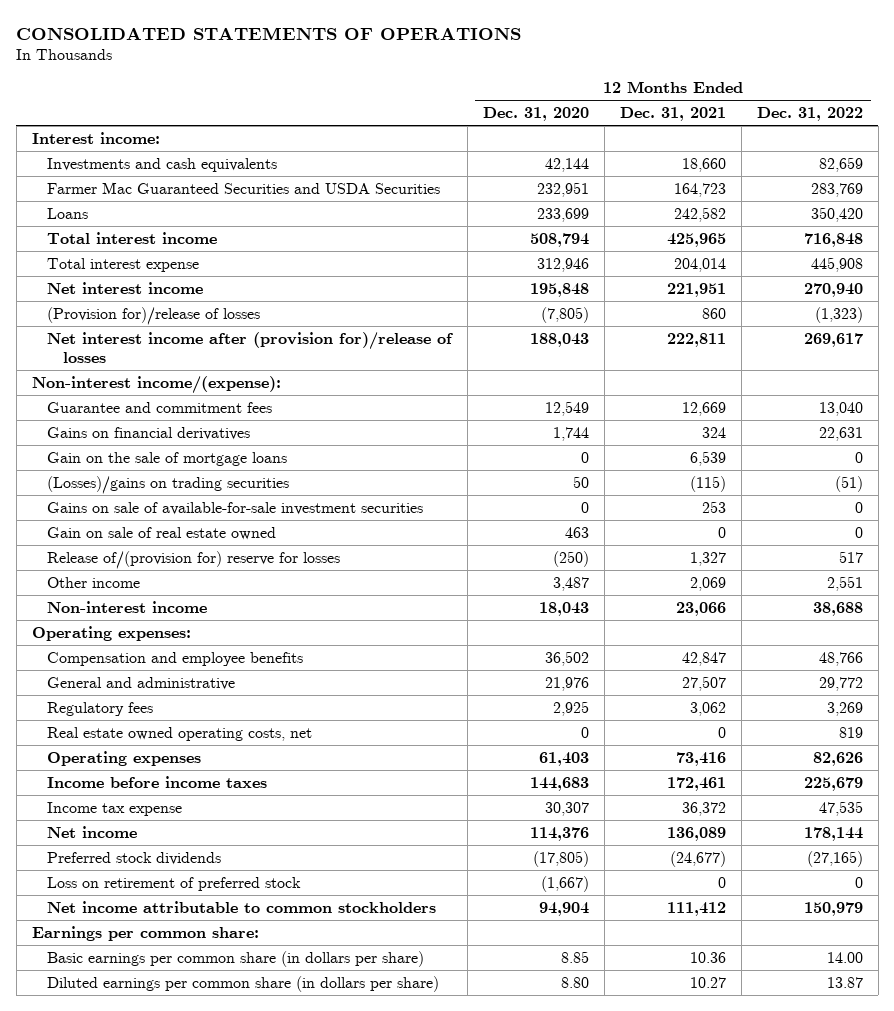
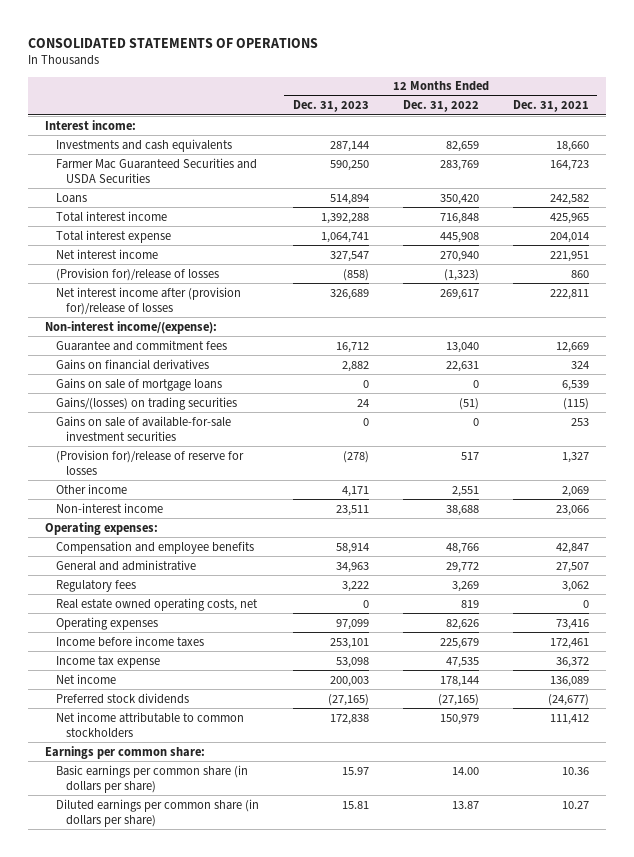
- | 12 Months Ended Dec. 31, 2020 | 12 Months Ended Dec. 31, 2021 | 12 Months Ended Dec. 31, 2022
+ | 12 Months Ended Dec. 31, 2023 | 12 Months Ended Dec. 31, 2022 | 12 Months Ended Dec. 31, 2021
- Gain on the sale of mortgage loans | 0 | 6,539 | 0
- (Losses)/gains on trading securities | 50 | (115) | (51)
+ Gains on sale of mortgage loans | 0 | 0 | 6,539
+ Gains/(losses) on trading securities | 24 | (51) | (115)
- Gain on sale of real estate owned | 463 | 0 | 0
- Release of/(provision for) reserve for losses | (250) | 1,327 | 517
+ (Provision for)/release of reserve for losses | (278) | 517 | 1,327
- Loss on retirement of preferred stock | (1,667) | 0 | 0

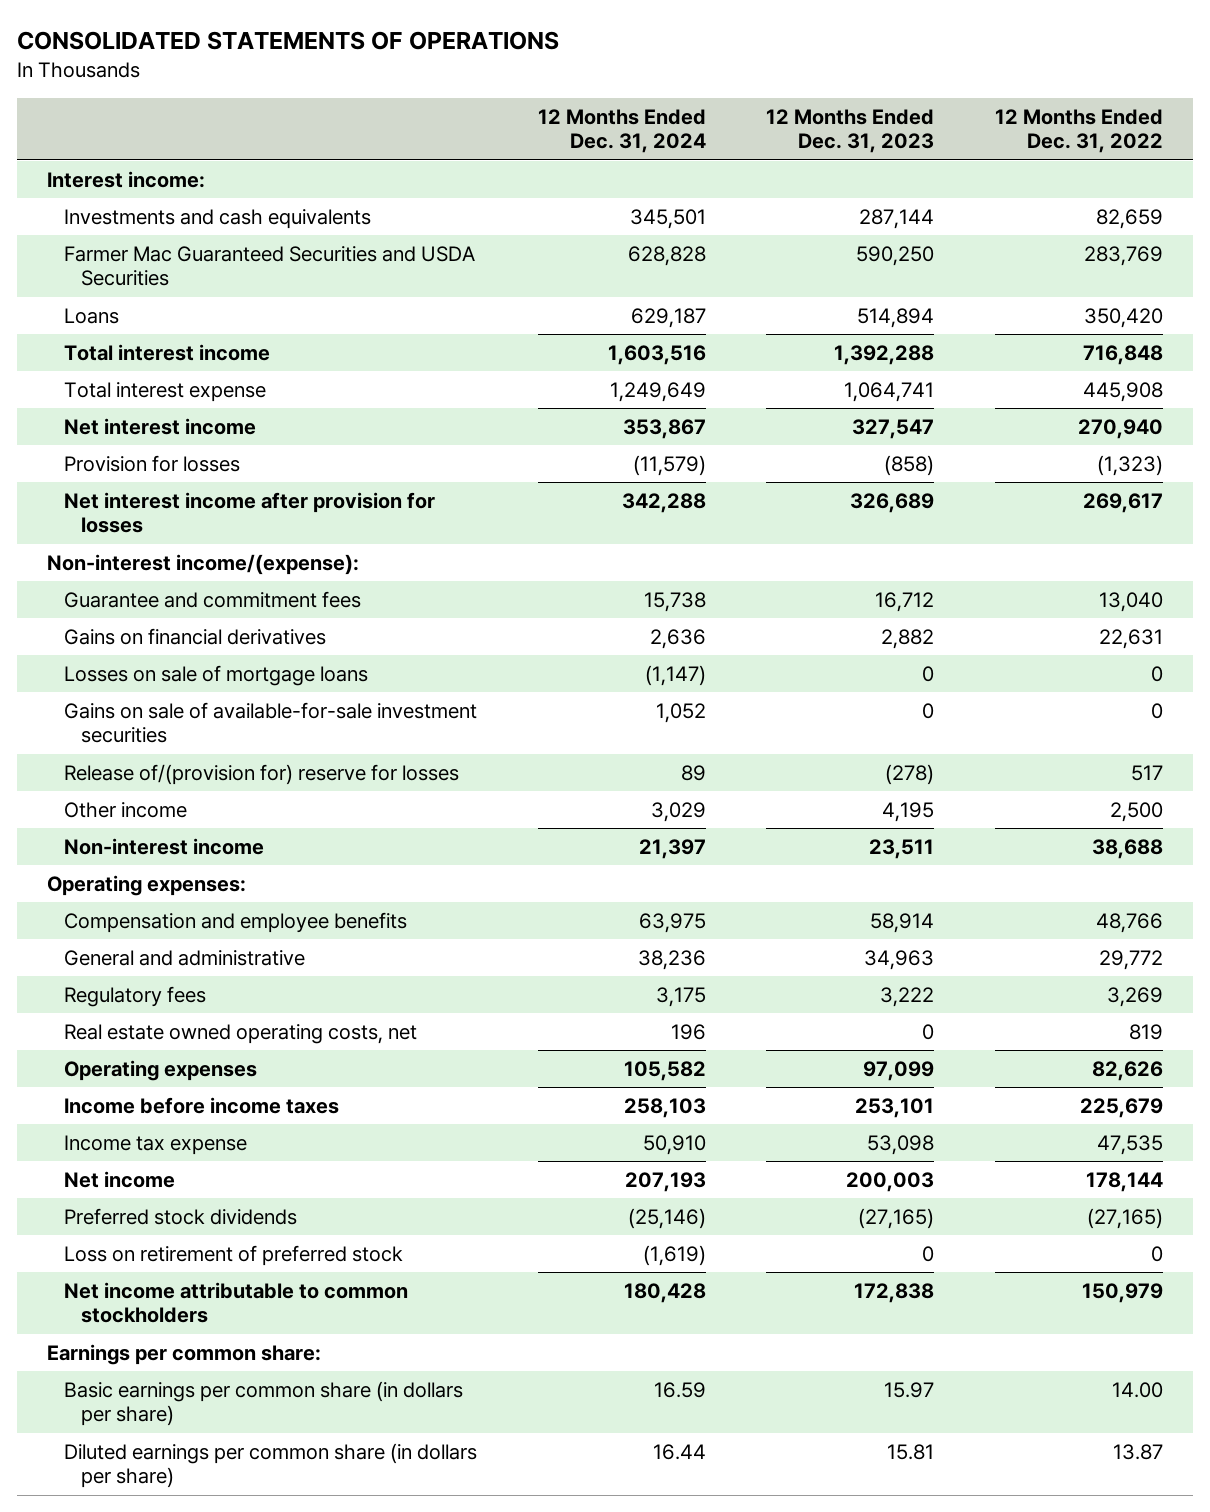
- | 12 Months Ended Dec. 31, 2023 | 12 Months Ended Dec. 31, 2022 | 12 Months Ended Dec. 31, 2021
+ | 12 Months Ended Dec. 31, 2024 | 12 Months Ended Dec. 31, 2023 | 12 Months Ended Dec. 31, 2022
- (Provision for)/release of losses | (858) | (1,323) | 860
- Net interest income after (provision for)/release of losses | 326,689 | 269,617 | 222,811
+ Provision for losses | (11,579) | (858) | (1,323)
+ Net interest income after provision for losses | 342,288 | 326,689 | 269,617
- Gains on sale of mortgage loans | 0 | 0 | 6,539
- Gains/(losses) on trading securities | 24 | (51) | (115)
+ Losses on sale of mortgage loans | (1,147) | 0 | 0
- (Provision for)/release of reserve for losses | (278) | 517 | 1,327
- Other income | 4,171 | 2,551 | 2,069
+ Release of/(provision for) reserve for losses | 89 | (278) | 517
+ Other income | 3,029 | 4,195 | 2,500
+ Loss on retirement of preferred stock | (1,619) | 0 | 0

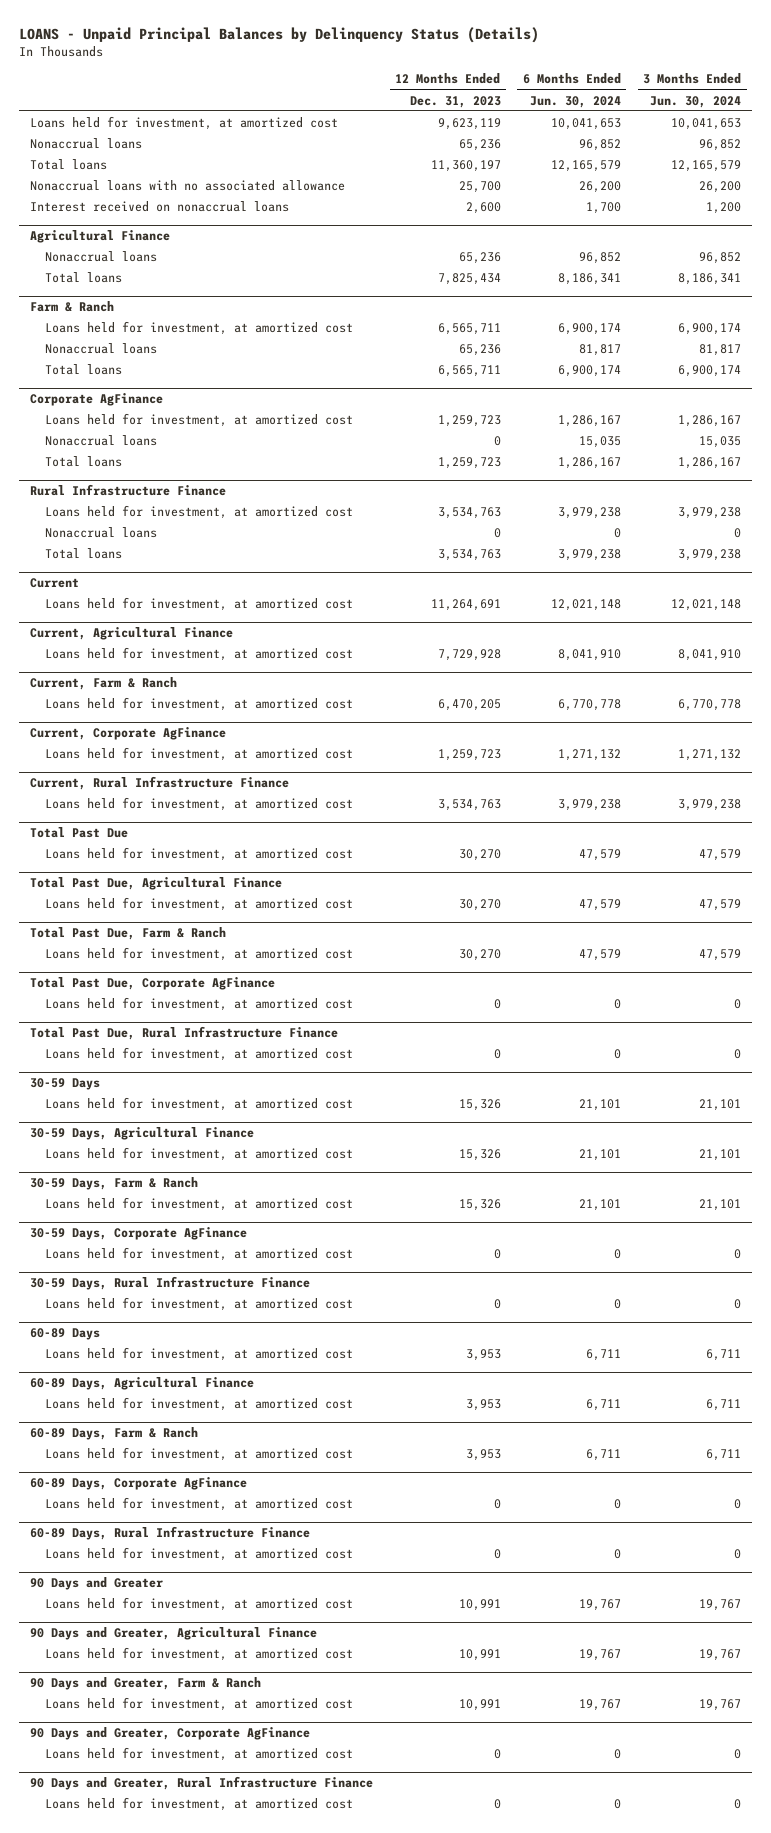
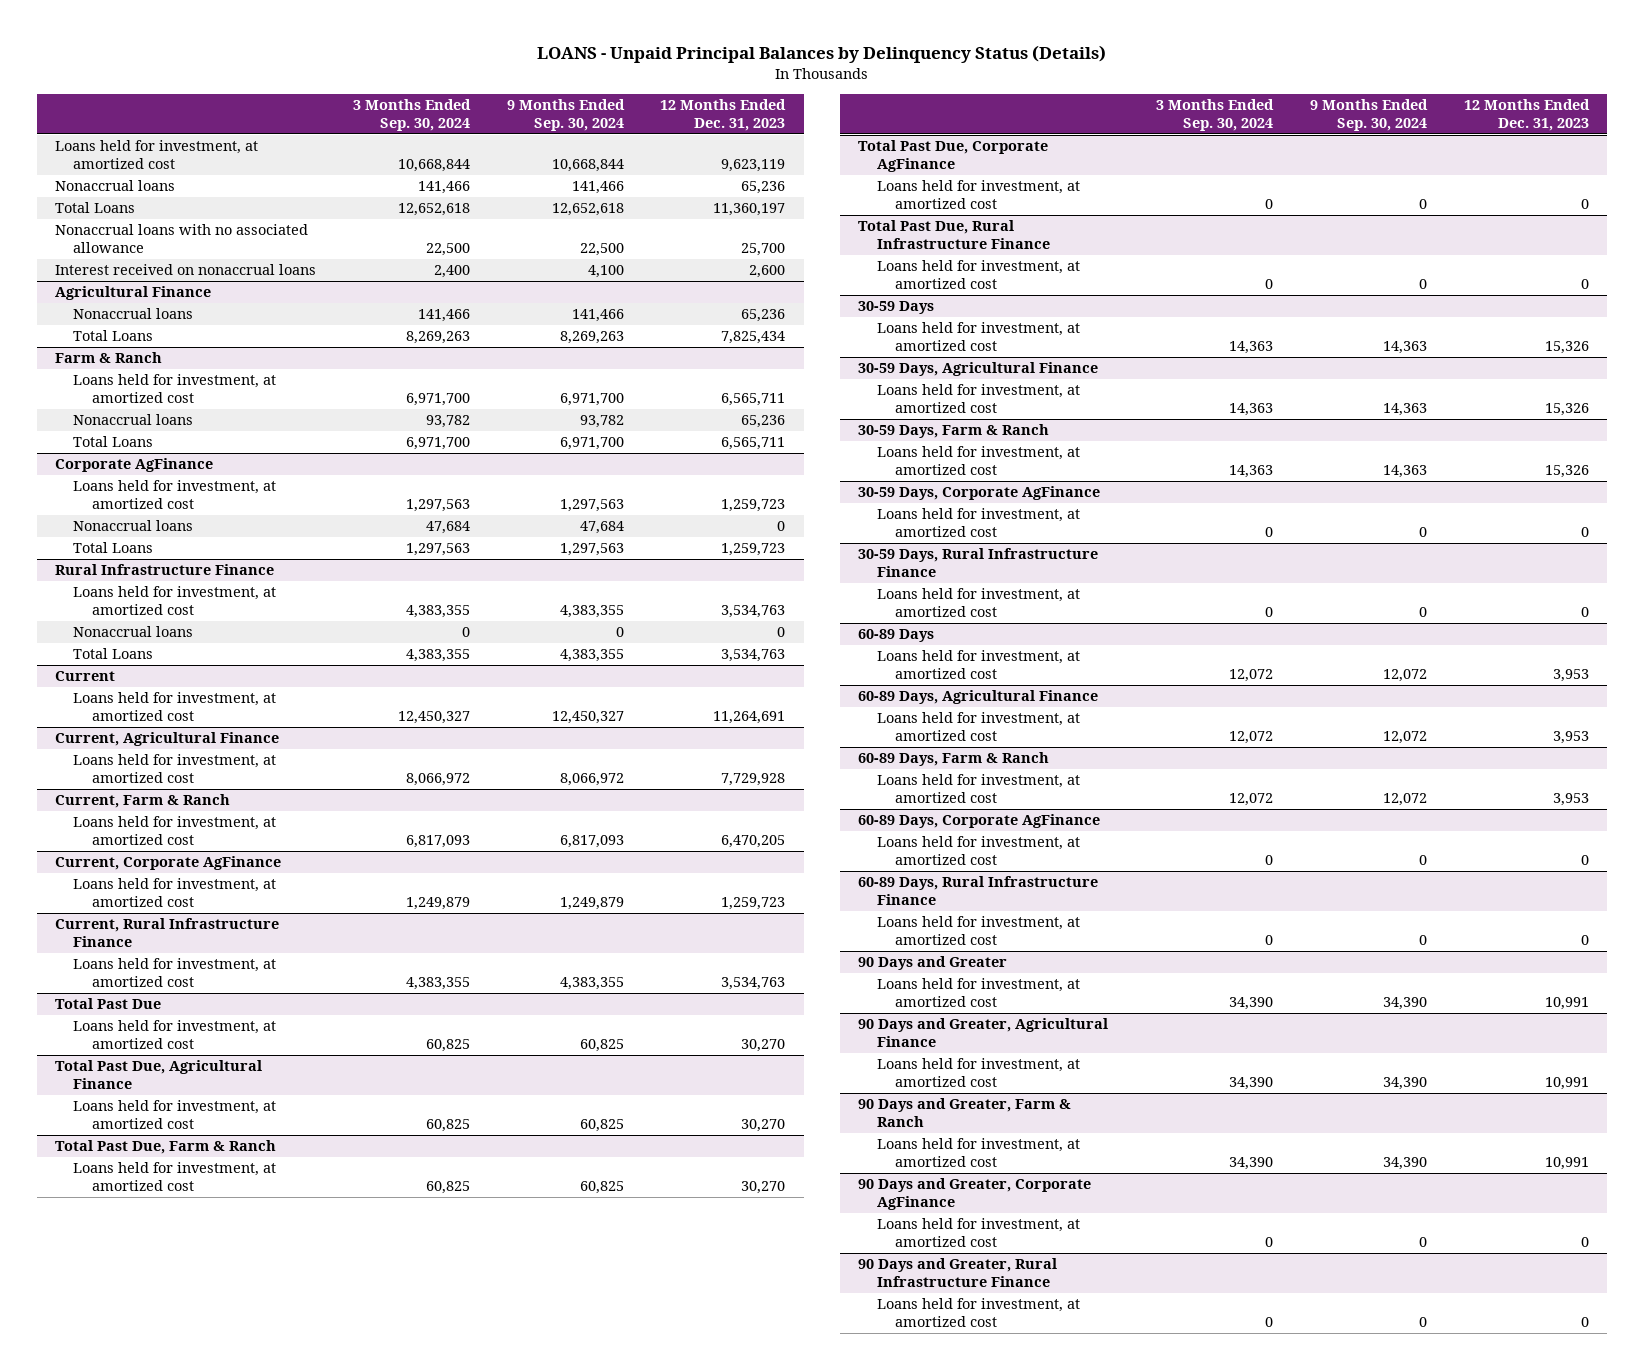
- | 12 Months Ended Dec. 31, 2023 | 6 Months Ended Jun. 30, 2024 | 3 Months Ended Jun. 30, 2024
+ | 3 Months Ended Sep. 30, 2024 | 9 Months Ended Sep. 30, 2024 | 12 Months Ended Dec. 31, 2023
- Total loans | 11,360,197 | 12,165,579 | 12,165,579
+ Total Loans | 12,652,618 | 12,652,618 | 11,360,197
@ Agricultural Finance
- Total loans | 7,825,434 | 8,186,341 | 8,186,341
+ Total Loans | 8,269,263 | 8,269,263 | 7,825,434
@ Farm & Ranch
- Total loans | 6,565,711 | 6,900,174 | 6,900,174
+ Total Loans | 6,971,700 | 6,971,700 | 6,565,711
@ Corporate AgFinance
- Total loans | 1,259,723 | 1,286,167 | 1,286,167
+ Total Loans | 1,297,563 | 1,297,563 | 1,259,723
@ Rural Infrastructure Finance
- Total loans | 3,534,763 | 3,979,238 | 3,979,238
+ Total Loans | 4,383,355 | 4,383,355 | 3,534,763

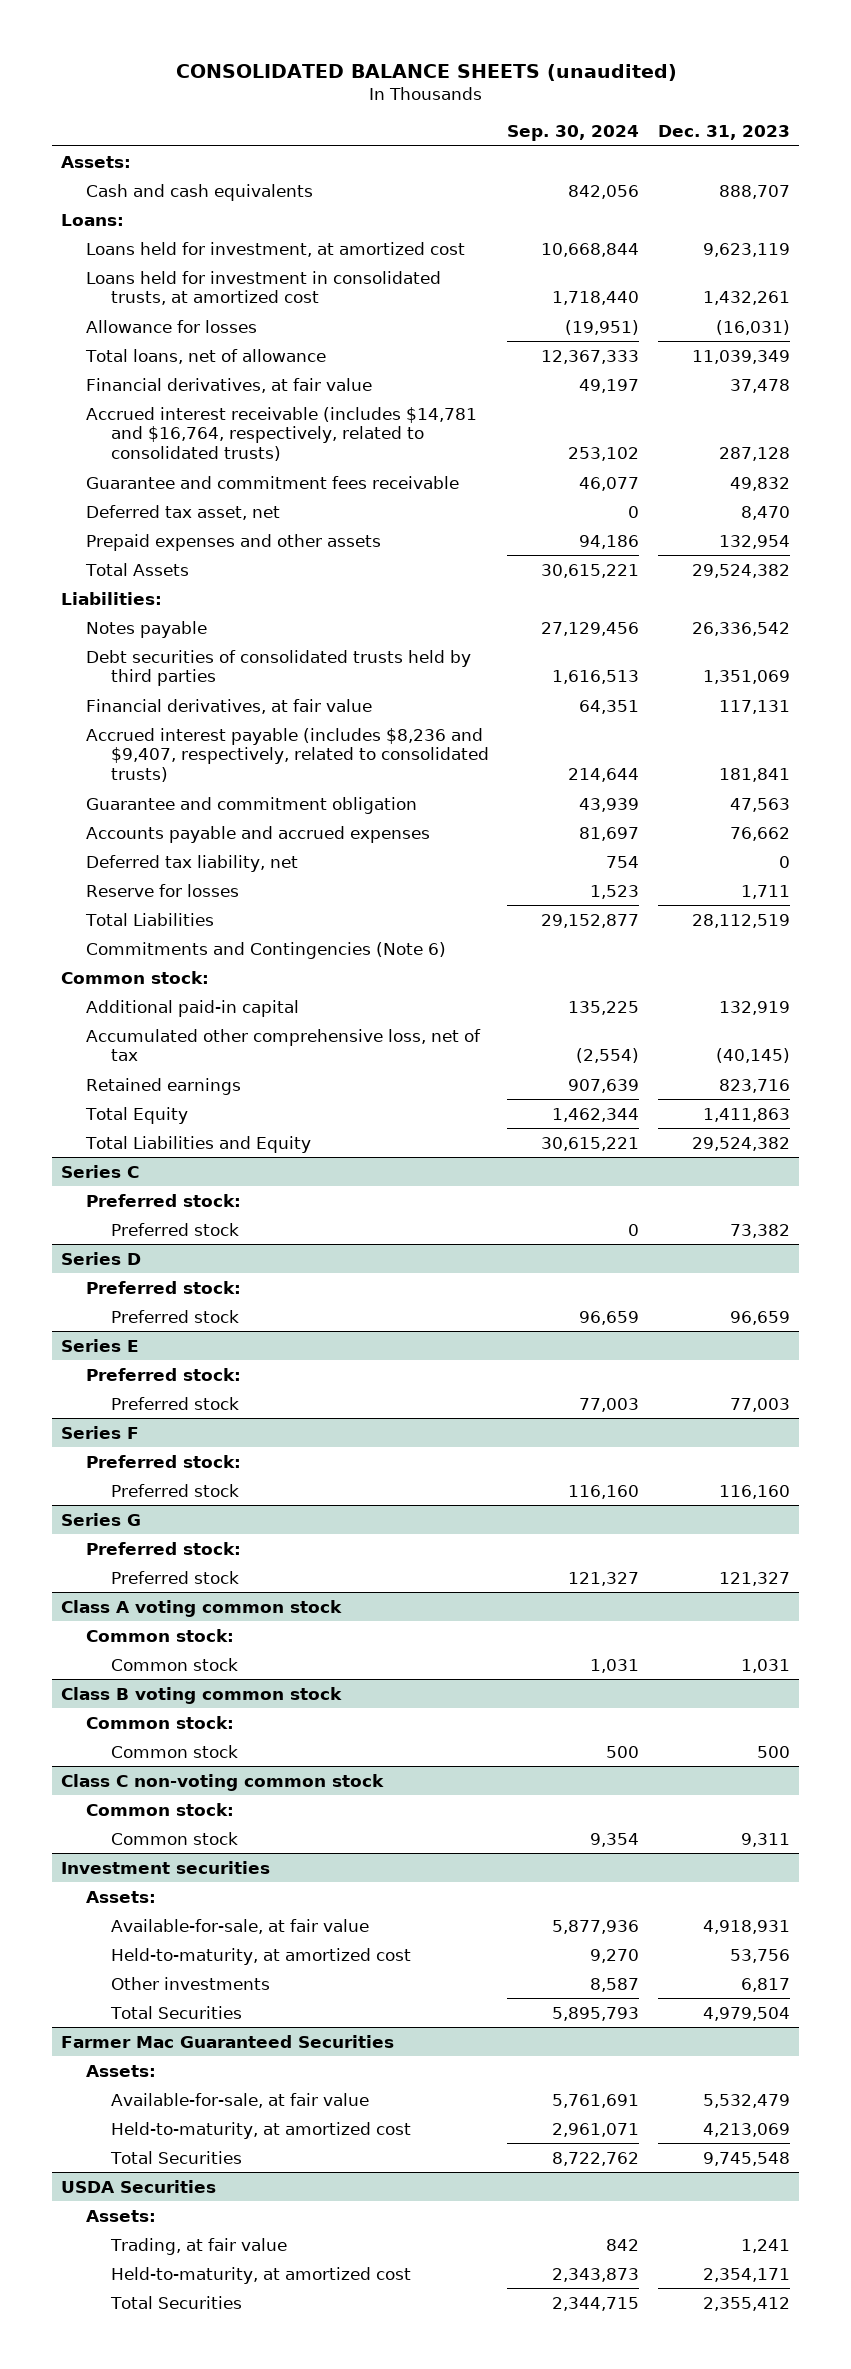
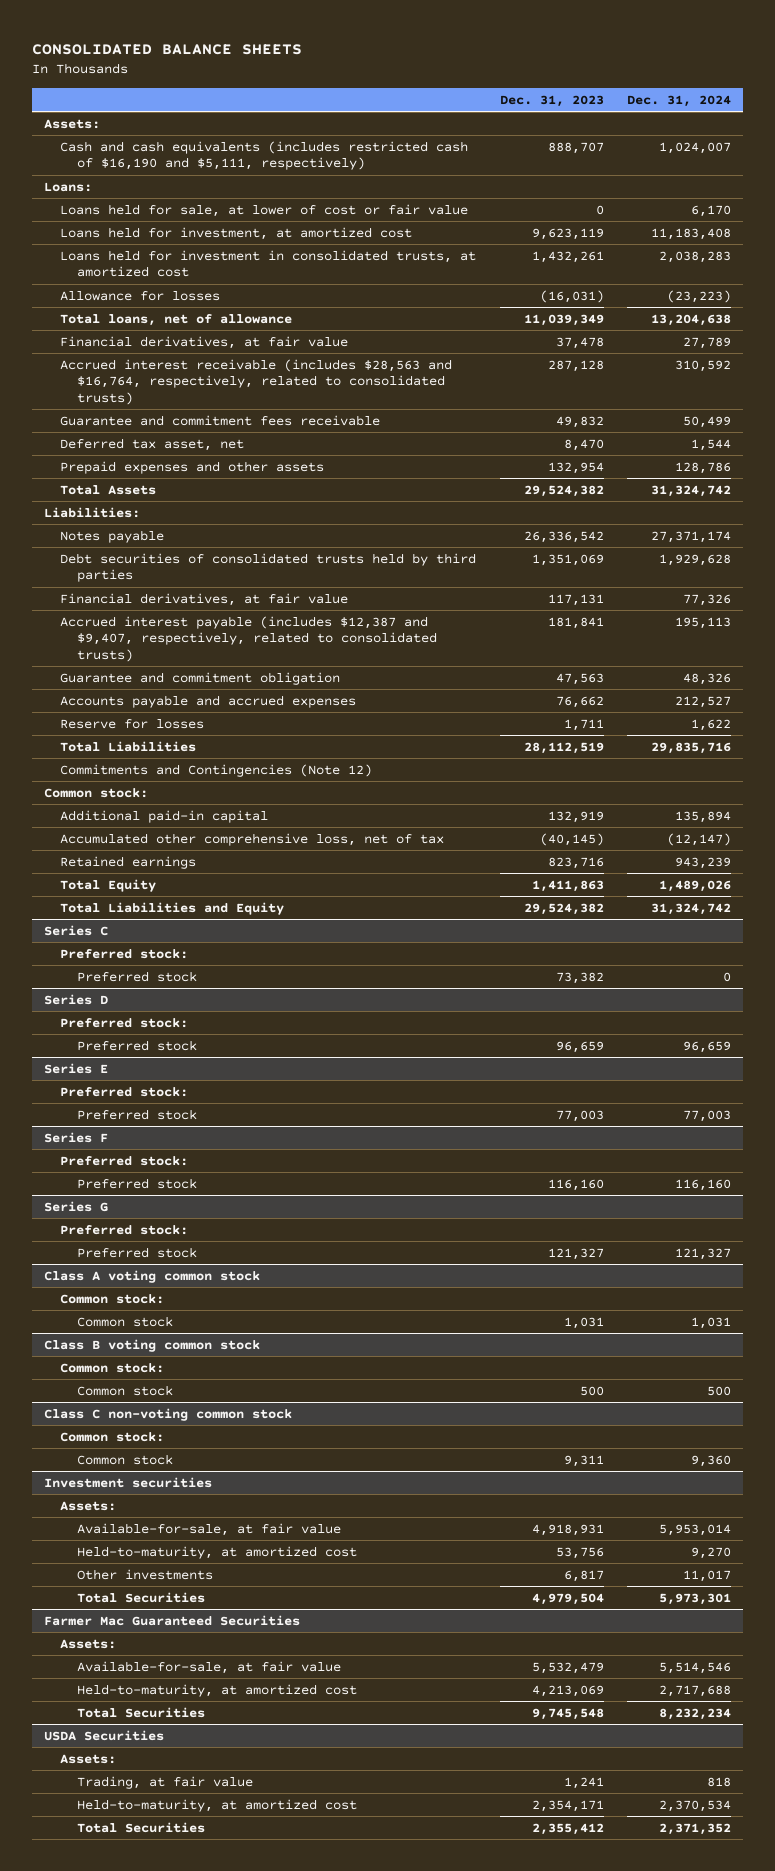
- CONSOLIDATED BALANCE SHEETS (unaudited)
+ CONSOLIDATED BALANCE SHEETS
- | Sep. 30, 2024 | Dec. 31, 2023
+ | Dec. 31, 2023 | Dec. 31, 2024
- Cash and cash equivalents | 842,056 | 888,707
+ Cash and cash equivalents (includes restricted cash of $16,190 and $5,111, respectively) | 888,707 | 1,024,007
+ Loans held for sale, at lower of cost or fair value | 0 | 6,170
- Accrued interest receivable (includes $14,781 and $16,764, respectively, related to consolidated trusts) | 253,102 | 287,128
+ Accrued interest receivable (includes $28,563 and $16,764, respectively, related to consolidated trusts) | 287,128 | 310,592
- Accrued interest payable (includes $8,236 and $9,407, respectively, related to consolidated trusts) | 214,644 | 181,841
+ Accrued interest payable (includes $12,387 and $9,407, respectively, related to consolidated trusts) | 181,841 | 195,113
- Deferred tax liability, net | 754 | 0
- Commitments and Contingencies (Note 6)
+ Commitments and Contingencies (Note 12)

